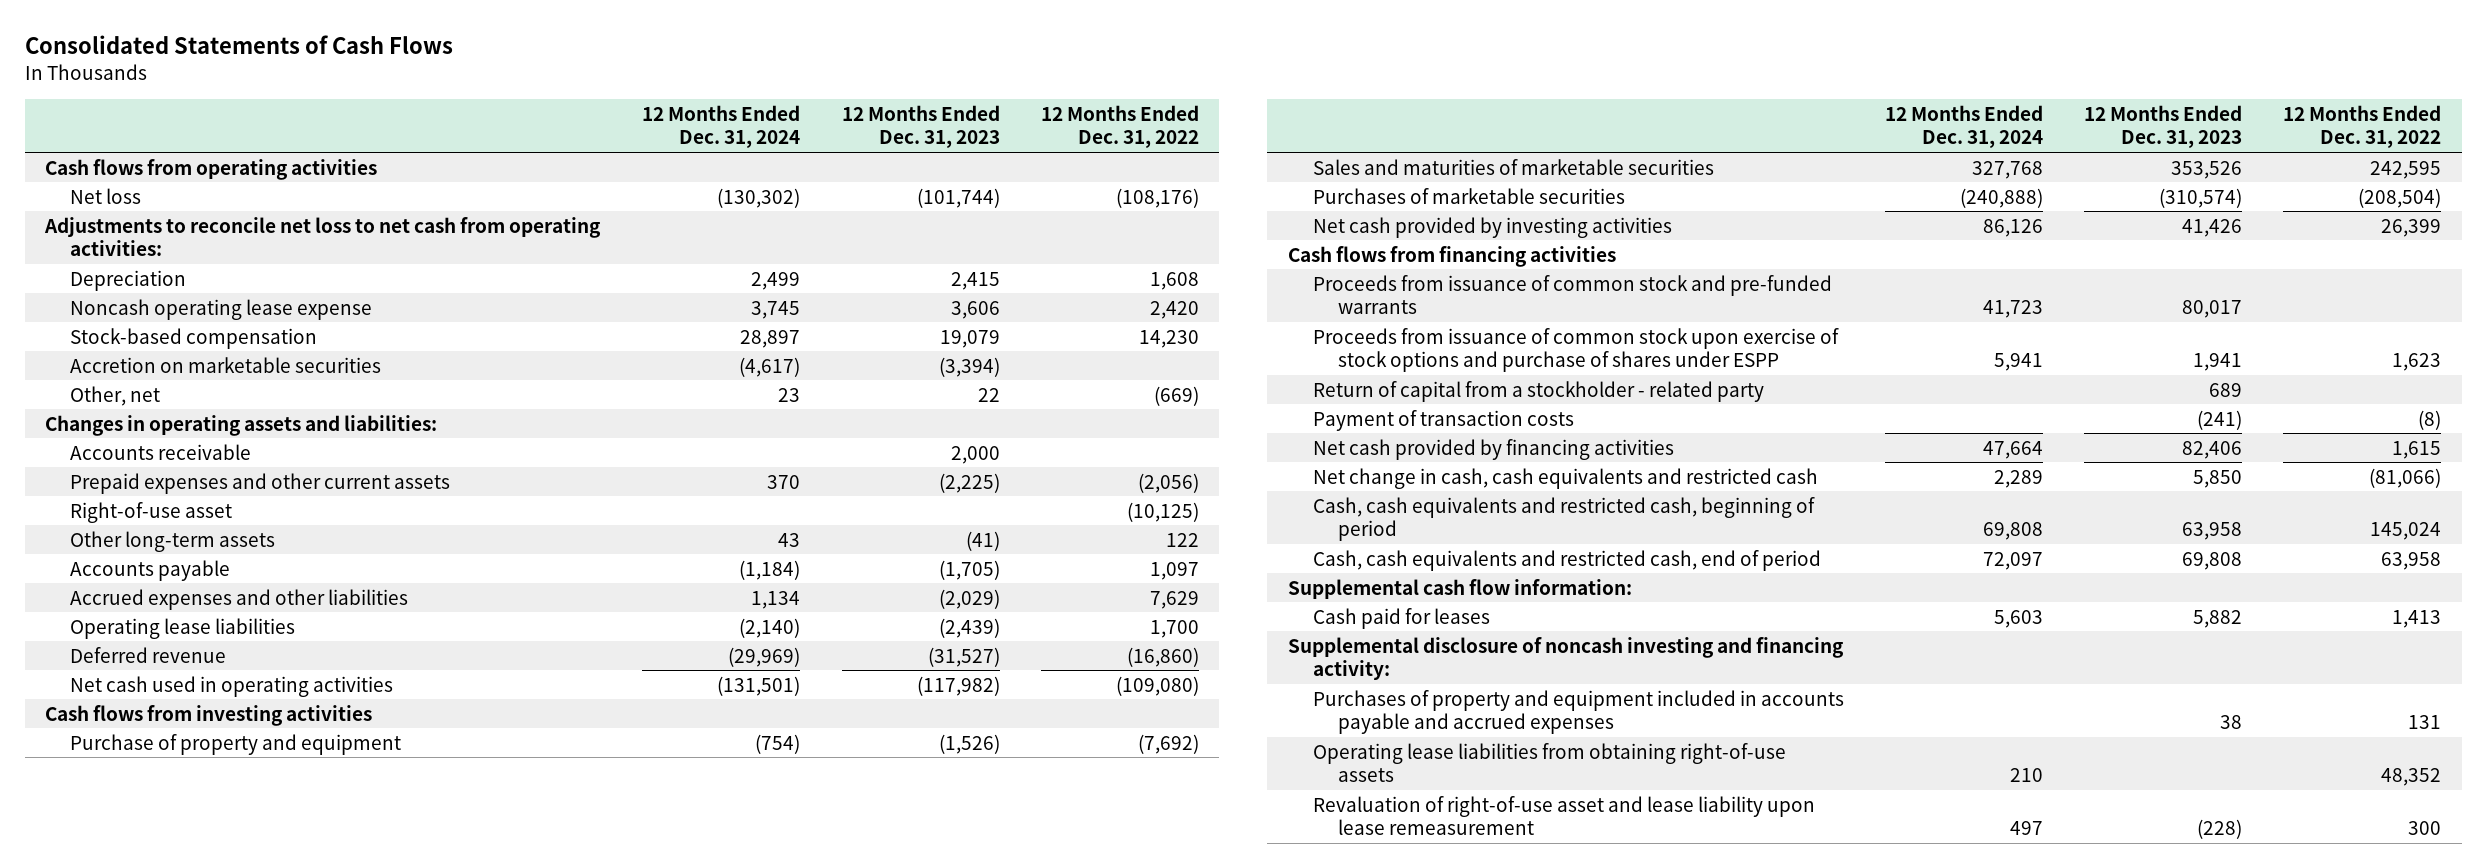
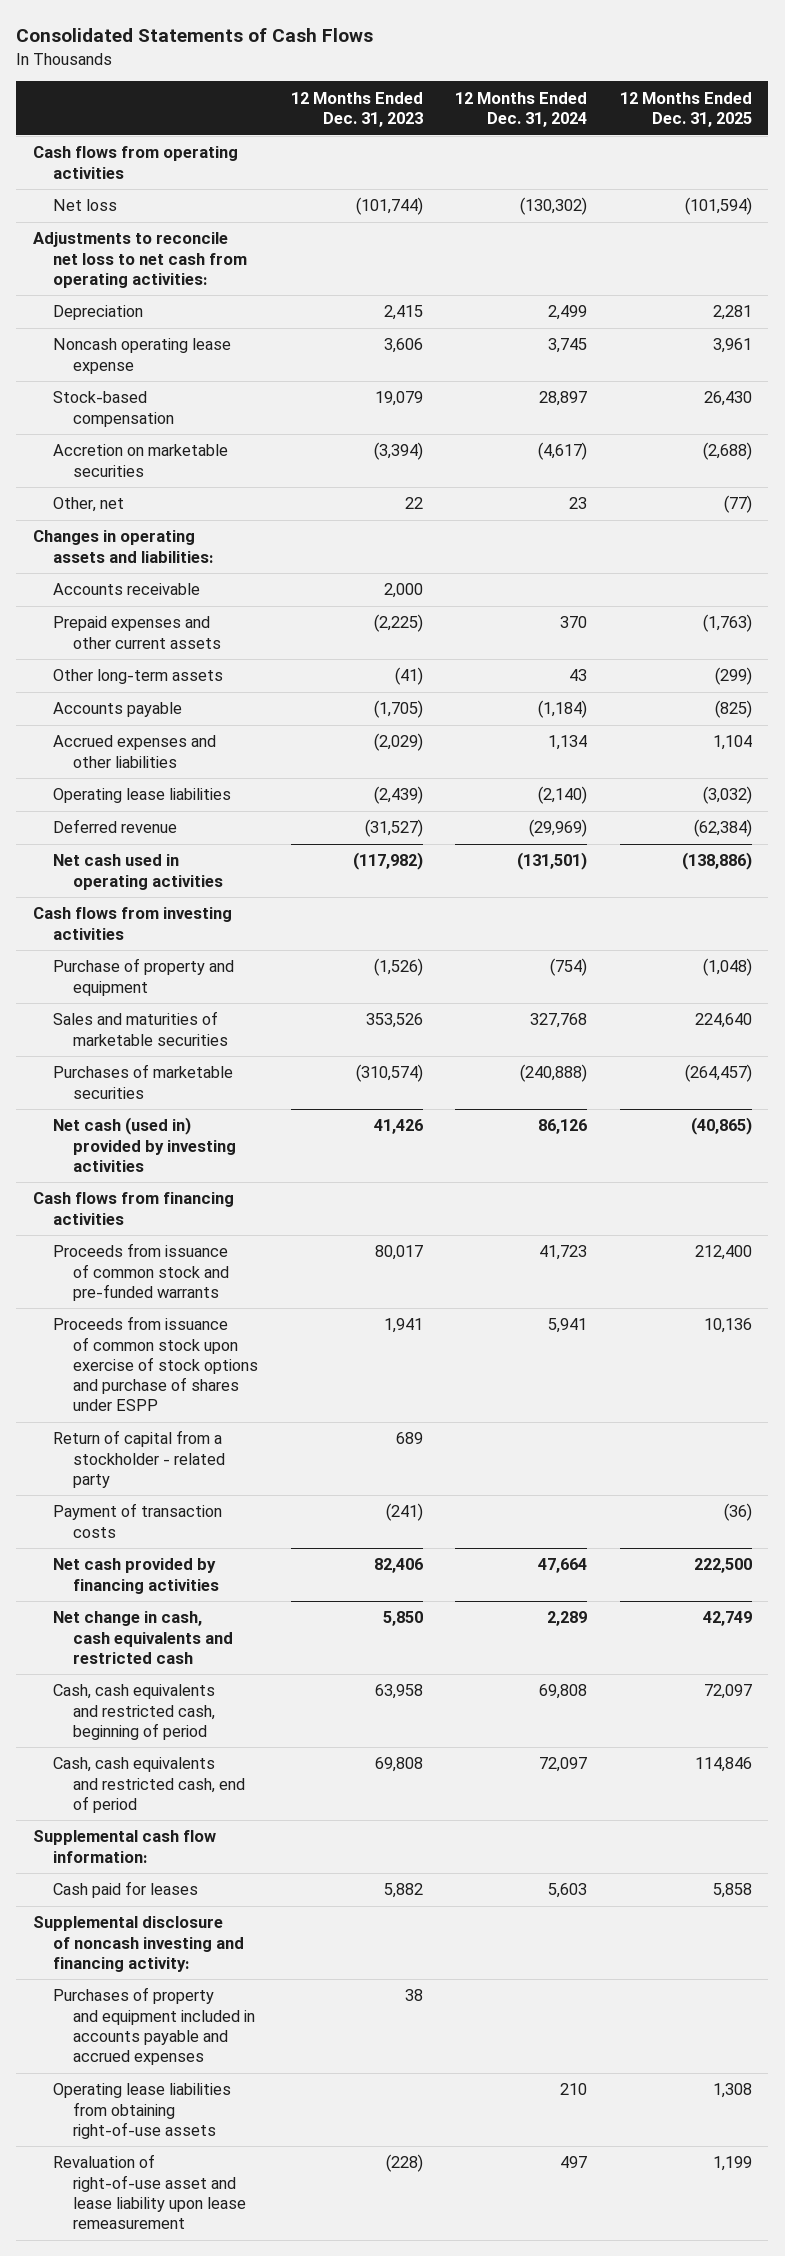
- | 12 Months Ended Dec. 31, 2024 | 12 Months Ended Dec. 31, 2023 | 12 Months Ended Dec. 31, 2022
+ | 12 Months Ended Dec. 31, 2023 | 12 Months Ended Dec. 31, 2024 | 12 Months Ended Dec. 31, 2025
- Right-of-use asset | | | (10,125)
- Net cash provided by investing activities | 86,126 | 41,426 | 26,399
+ Net cash (used in) provided by investing activities | 41,426 | 86,126 | (40,865)

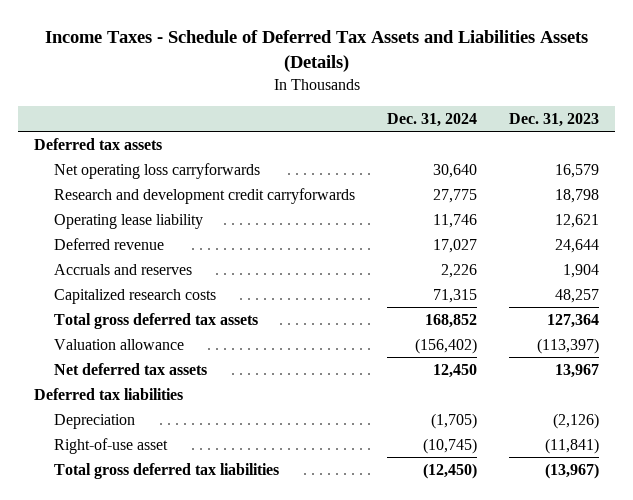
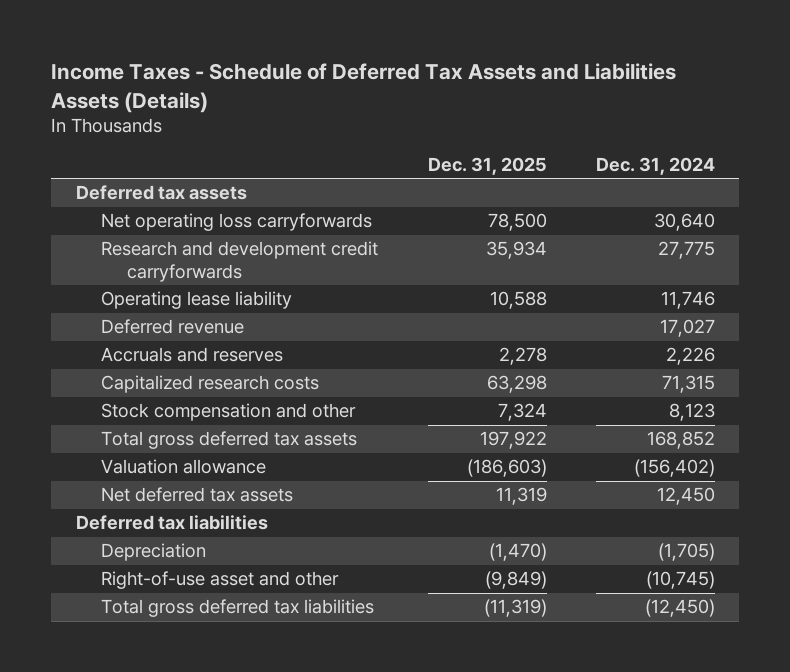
- | Dec. 31, 2024 | Dec. 31, 2023
+ | Dec. 31, 2025 | Dec. 31, 2024
+ Stock compensation and other | 7,324 | 8,123
- Right-of-use asset | (10,745) | (11,841)
+ Right-of-use asset and other | (9,849) | (10,745)

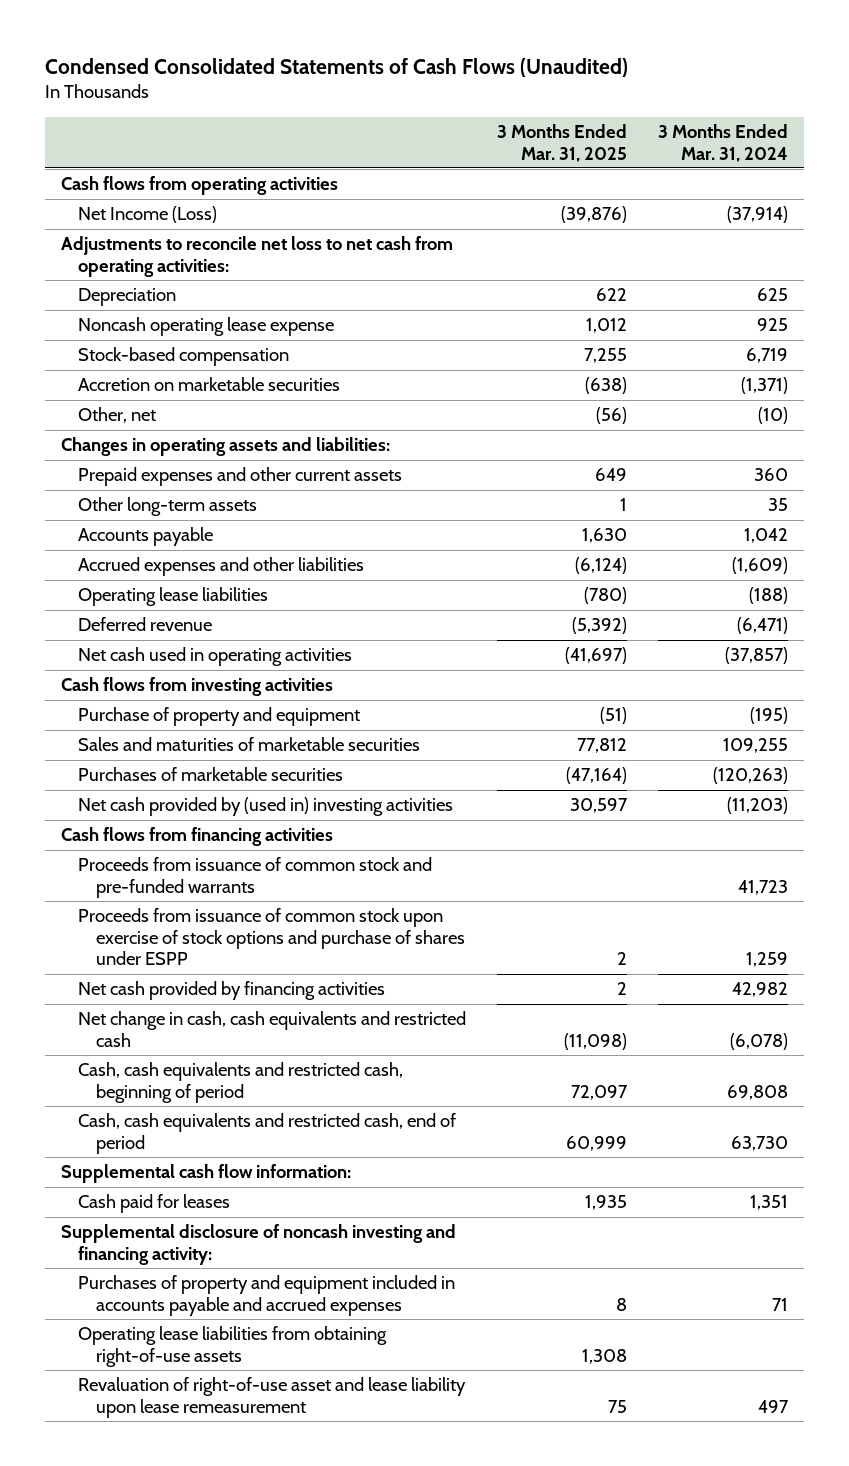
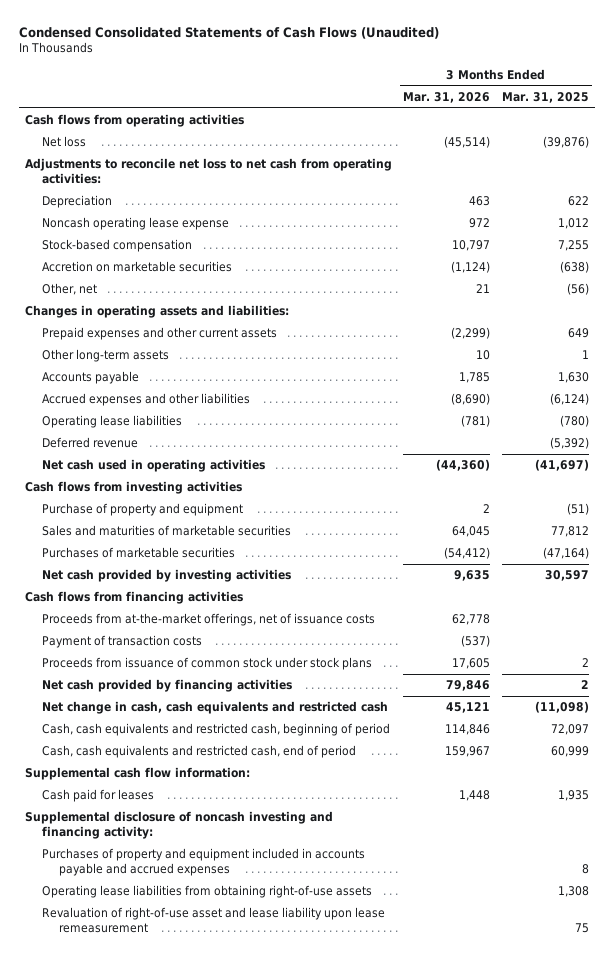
- | 3 Months Ended Mar. 31, 2025 | 3 Months Ended Mar. 31, 2024
+ | 3 Months Ended Mar. 31, 2026 | 3 Months Ended Mar. 31, 2025
- Net Income (Loss) | (39,876) | (37,914)
+ Net loss | (45,514) | (39,876)
- Net cash provided by (used in) investing activities | 30,597 | (11,203)
+ Net cash provided by investing activities | 9,635 | 30,597
- Proceeds from issuance of common stock and pre-funded warrants | | 41,723
- Proceeds from issuance of common stock upon exercise of stock options and purchase of shares under ESPP | 2 | 1,259
+ Proceeds from at-the-market offerings, net of issuance costs | 62,778 |
+ Payment of transaction costs | (537) |
+ Proceeds from issuance of common stock under stock plans | 17,605 | 2

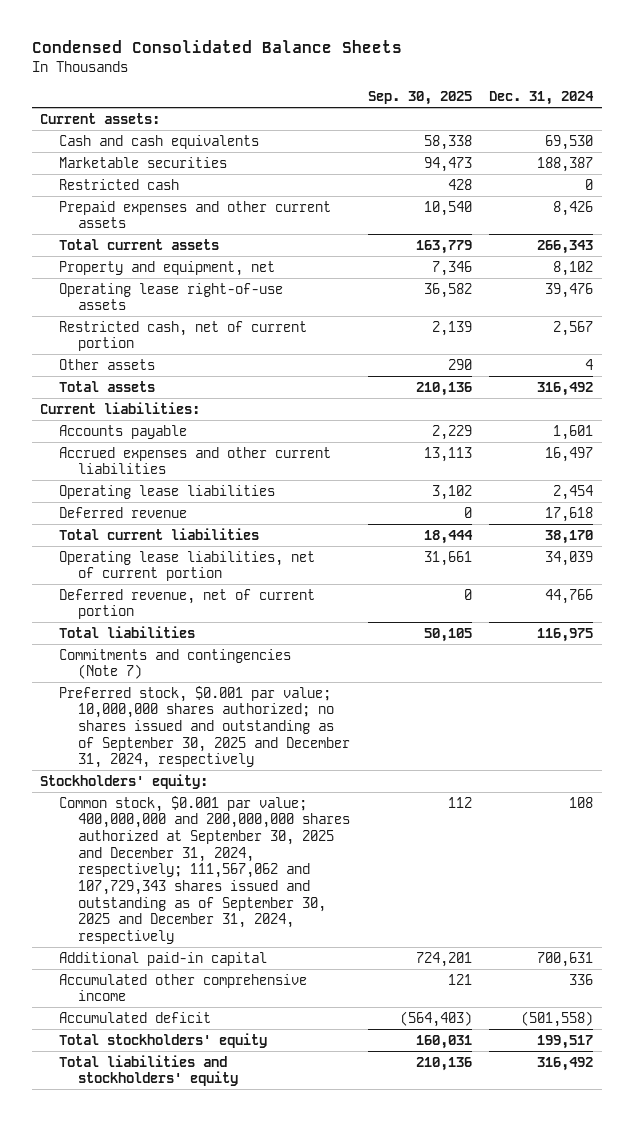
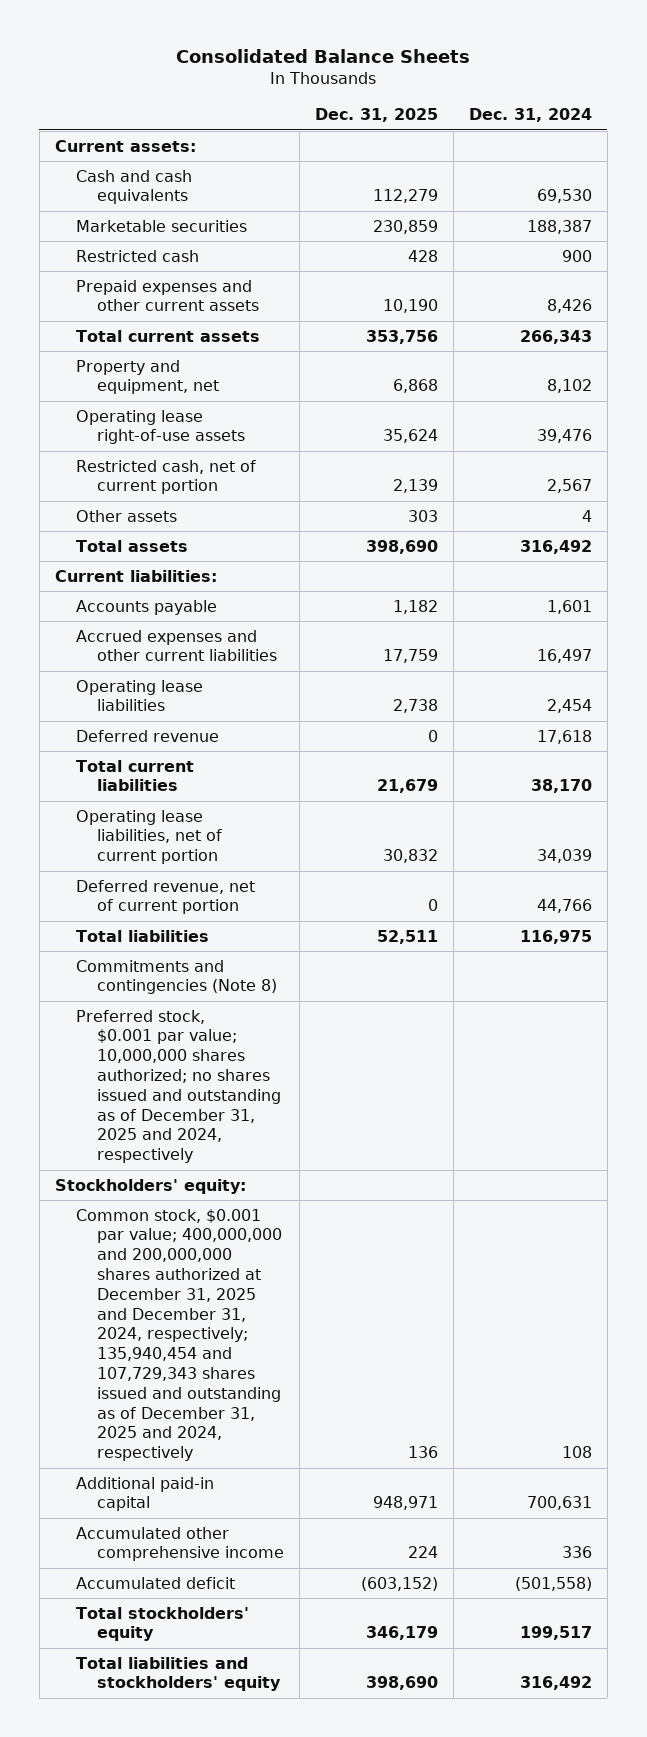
- Condensed Consolidated Balance Sheets
+ Consolidated Balance Sheets
- | Sep. 30, 2025 | Dec. 31, 2024
+ | Dec. 31, 2025 | Dec. 31, 2024
- Restricted cash | 428 | 0
+ Restricted cash | 428 | 900
- Commitments and contingencies (Note 7)
- Preferred stock, $0.001 par value; 10,000,000 shares authorized; no shares issued and outstanding as of September 30, 2025 and December 31, 2024, respectively
+ Commitments and contingencies (Note 8)
+ Preferred stock, $0.001 par value; 10,000,000 shares authorized; no shares issued and outstanding as of December 31, 2025 and 2024, respectively
- Common stock, $0.001 par value; 400,000,000 and 200,000,000 shares authorized at September 30, 2025 and December 31, 2024, respectively; 111,567,062 and 107,729,343 shares issued and outstanding as of September 30, 2025 and December 31, 2024, respectively | 112 | 108
+ Common stock, $0.001 par value; 400,000,000 and 200,000,000 shares authorized at December 31, 2025 and December 31, 2024, respectively; 135,940,454 and 107,729,343 shares issued and outstanding as of December 31, 2025 and 2024, respectively | 136 | 108

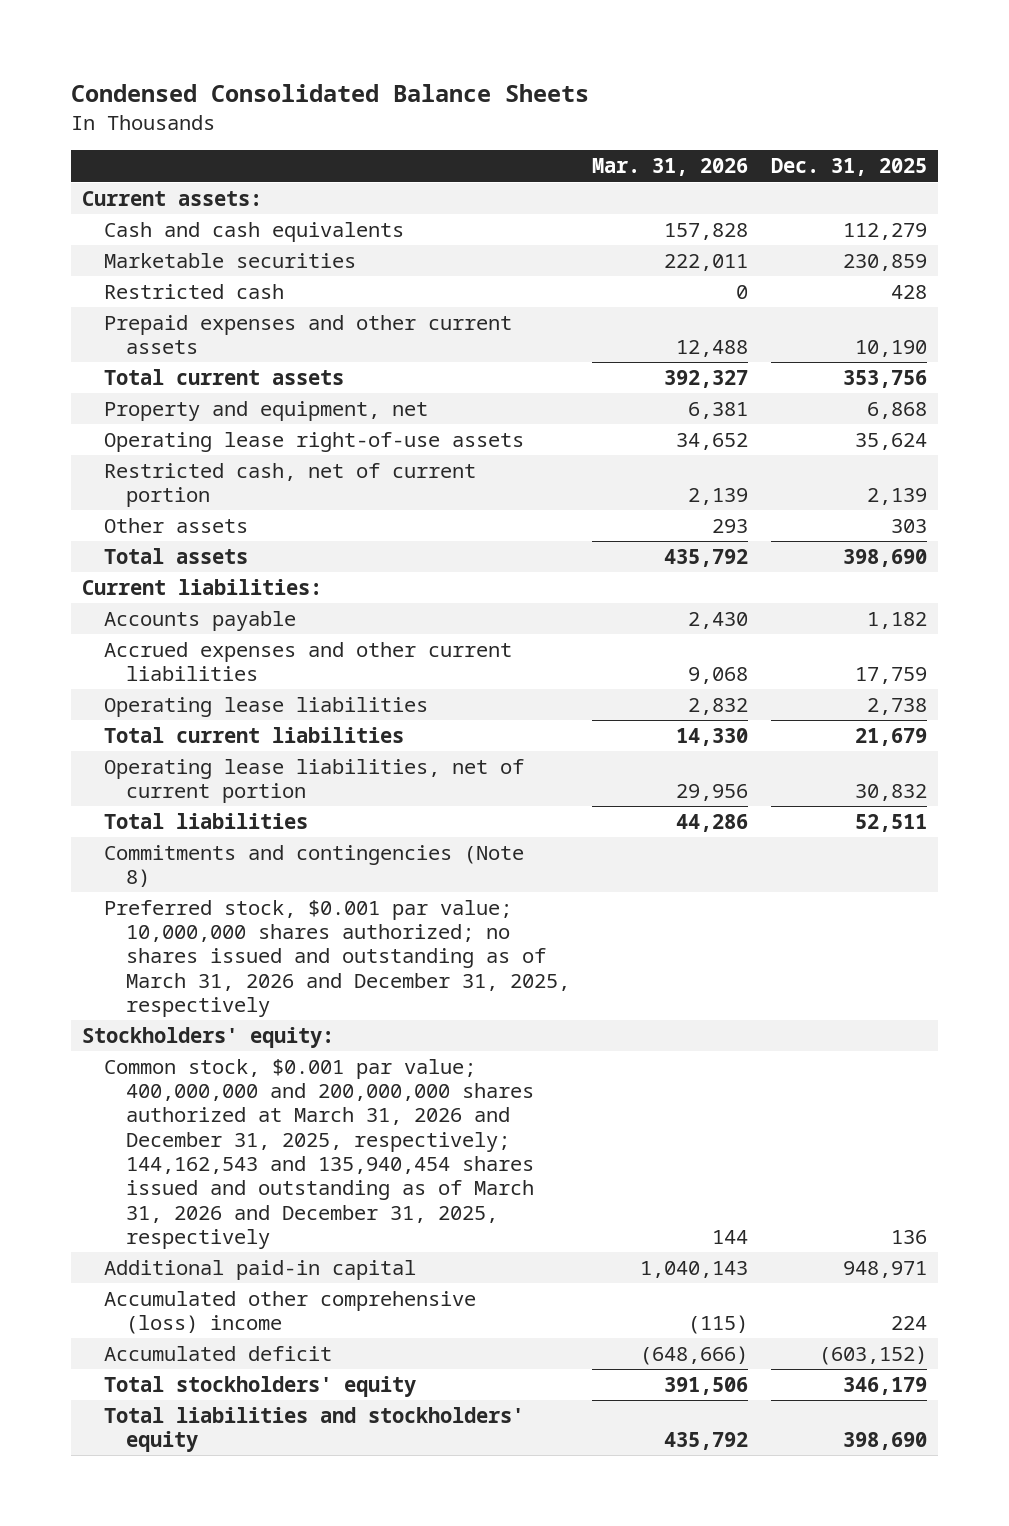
- Consolidated Balance Sheets
+ Condensed Consolidated Balance Sheets
- | Dec. 31, 2025 | Dec. 31, 2024
+ | Mar. 31, 2026 | Dec. 31, 2025
- Deferred revenue | 0 | 17,618
- Deferred revenue, net of current portion | 0 | 44,766
- Preferred stock, $0.001 par value; 10,000,000 shares authorized; no shares issued and outstanding as of December 31, 2025 and 2024, respectively
+ Preferred stock, $0.001 par value; 10,000,000 shares authorized; no shares issued and outstanding as of March 31, 2026 and December 31, 2025, respectively
- Common stock, $0.001 par value; 400,000,000 and 200,000,000 shares authorized at December 31, 2025 and December 31, 2024, respectively; 135,940,454 and 107,729,343 shares issued and outstanding as of December 31, 2025 and 2024, respectively | 136 | 108
+ Common stock, $0.001 par value; 400,000,000 and 200,000,000 shares authorized at March 31, 2026 and December 31, 2025, respectively; 144,162,543 and 135,940,454 shares issued and outstanding as of March 31, 2026 and December 31, 2025, respectively | 144 | 136
- Accumulated other comprehensive income | 224 | 336
+ Accumulated other comprehensive (loss) income | (115) | 224

